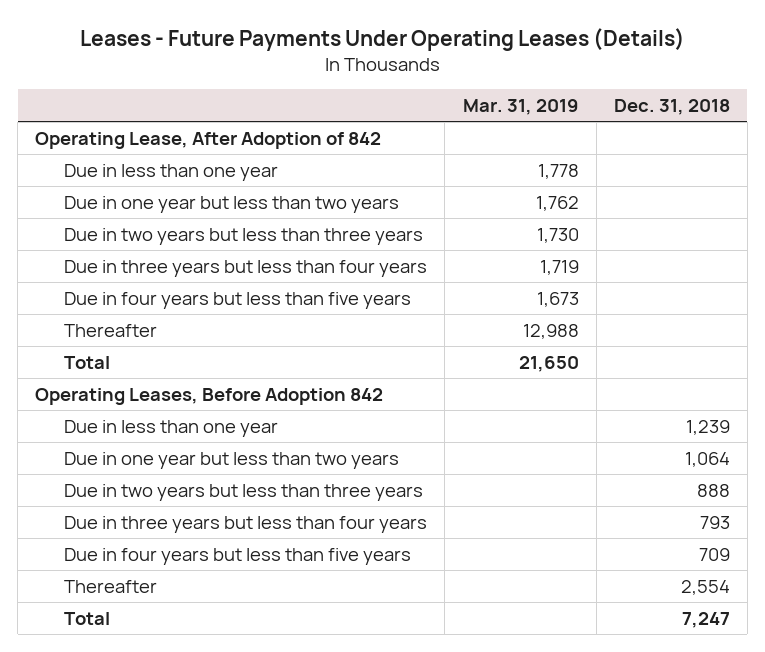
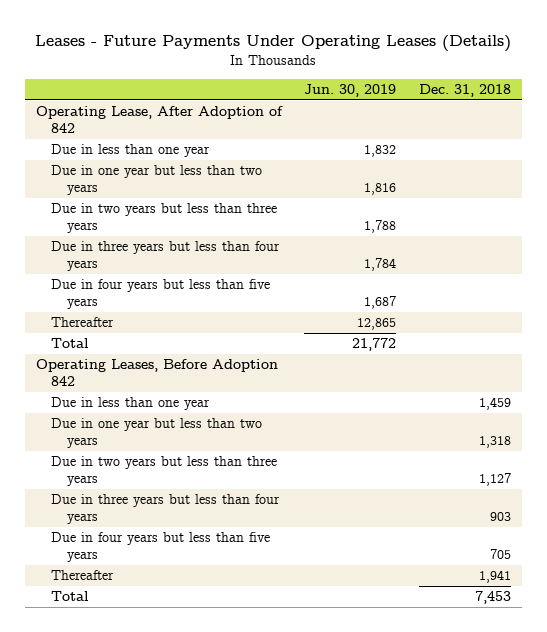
- | Mar. 31, 2019 | Dec. 31, 2018
+ | Jun. 30, 2019 | Dec. 31, 2018
- Due in less than one year | | 1,239
- Due in one year but less than two years | | 1,064
- Due in two years but less than three years | | 888
- Due in three years but less than four years | | 793
- Due in four years but less than five years | | 709
- Thereafter | | 2,554
- Total | | 7,247
+ Due in less than one year | | 1,459
+ Due in one year but less than two years | | 1,318
+ Due in two years but less than three years | | 1,127
+ Due in three years but less than four years | | 903
+ Due in four years but less than five years | | 705
+ Thereafter | | 1,941
+ Total | | 7,453

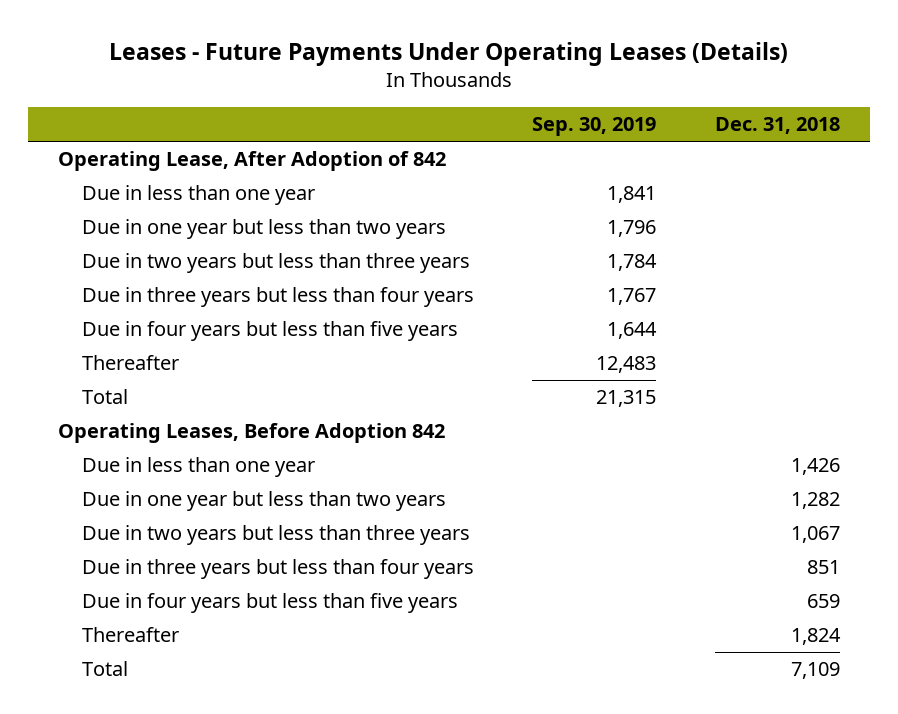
- | Jun. 30, 2019 | Dec. 31, 2018
+ | Sep. 30, 2019 | Dec. 31, 2018
- Due in less than one year | | 1,459
- Due in one year but less than two years | | 1,318
- Due in two years but less than three years | | 1,127
- Due in three years but less than four years | | 903
- Due in four years but less than five years | | 705
- Thereafter | | 1,941
- Total | | 7,453
+ Due in less than one year | | 1,426
+ Due in one year but less than two years | | 1,282
+ Due in two years but less than three years | | 1,067
+ Due in three years but less than four years | | 851
+ Due in four years but less than five years | | 659
+ Thereafter | | 1,824
+ Total | | 7,109

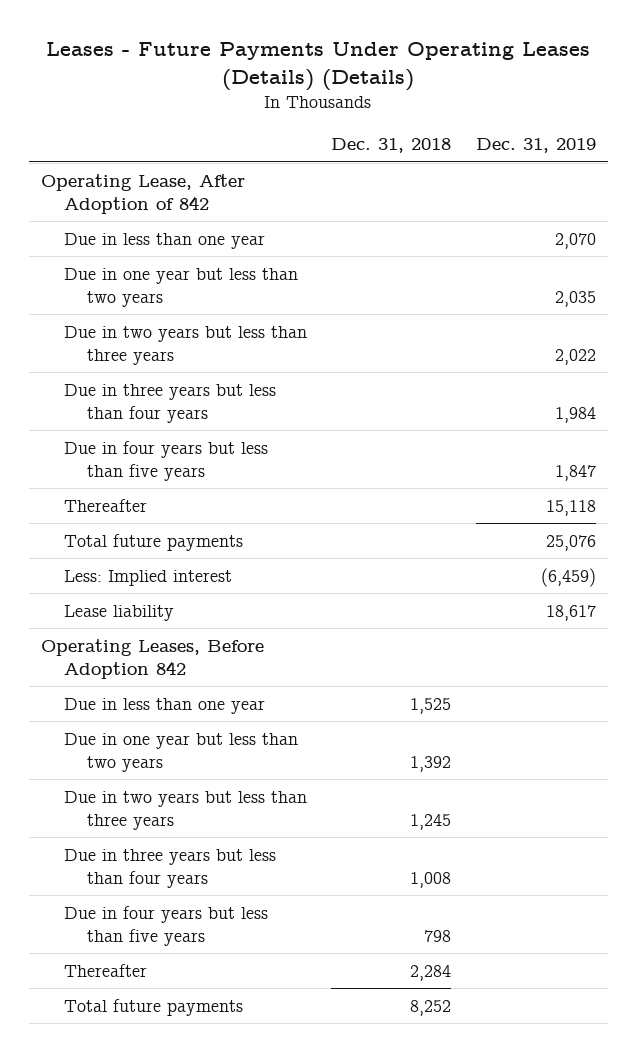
- Leases - Future Payments Under Operating Leases (Details)
+ Leases - Future Payments Under Operating Leases (Details) (Details)
- | Sep. 30, 2019 | Dec. 31, 2018
+ | Dec. 31, 2018 | Dec. 31, 2019
- Total | 21,315 |
+ Total future payments | | 25,076
+ Less: Implied interest | | (6,459)
+ Lease liability | | 18,617
- Due in less than one year | | 1,426
- Due in one year but less than two years | | 1,282
- Due in two years but less than three years | | 1,067
- Due in three years but less than four years | | 851
- Due in four years but less than five years | | 659
- Thereafter | | 1,824
- Total | | 7,109
+ Due in less than one year | 1,525 |
+ Due in one year but less than two years | 1,392 |
+ Due in two years but less than three years | 1,245 |
+ Due in three years but less than four years | 1,008 |
+ Due in four years but less than five years | 798 |
+ Thereafter | 2,284 |
+ Total future payments | 8,252 |

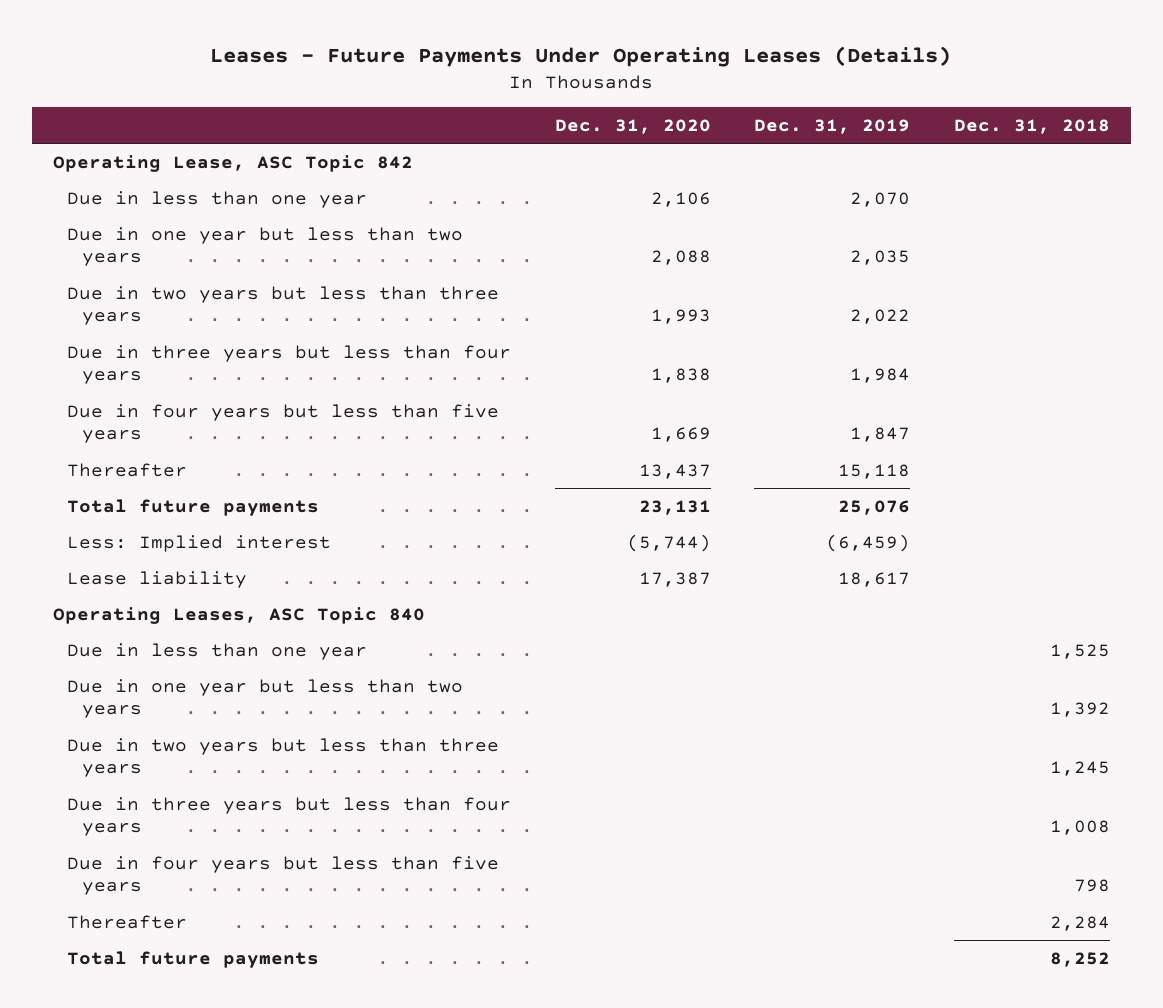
- Leases - Future Payments Under Operating Leases (Details) (Details)
+ Leases - Future Payments Under Operating Leases (Details)
- | Dec. 31, 2018 | Dec. 31, 2019
+ | Dec. 31, 2020 | Dec. 31, 2019 | Dec. 31, 2018
- Operating Lease, After Adoption of 842
+ Operating Lease, ASC Topic 842
- Operating Leases, Before Adoption 842
+ Operating Leases, ASC Topic 840

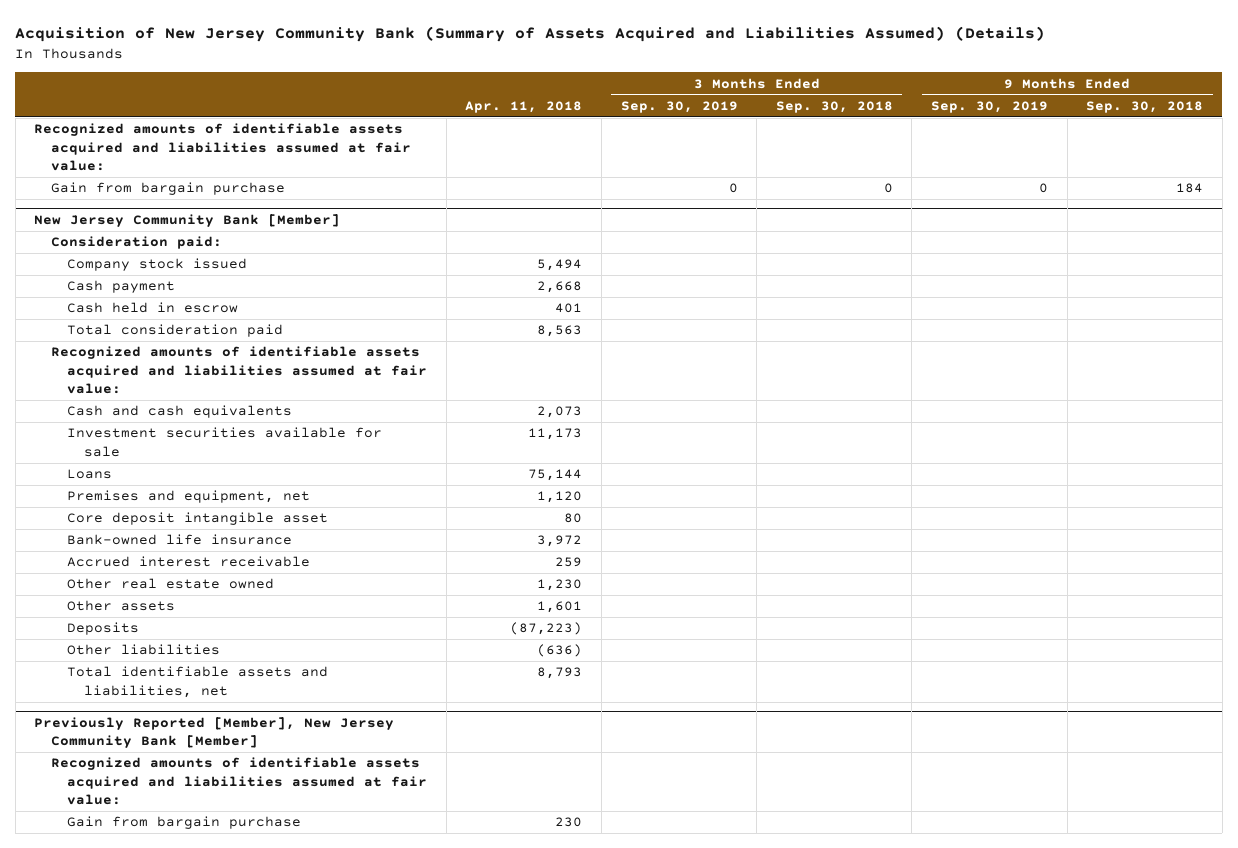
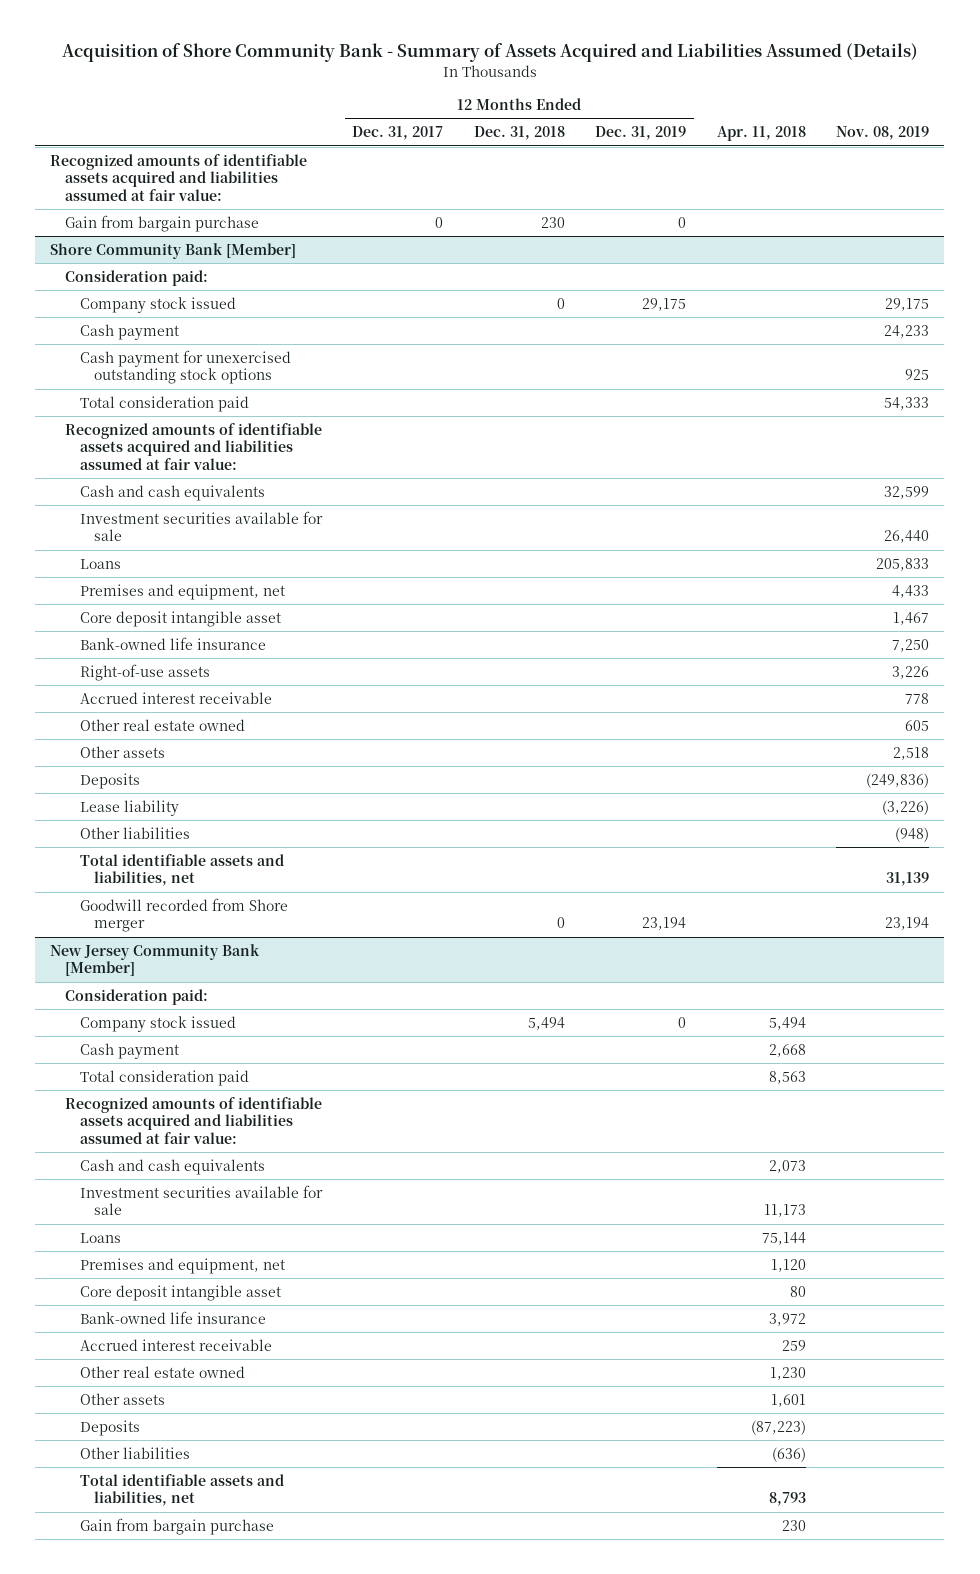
- Acquisition of New Jersey Community Bank (Summary of Assets Acquired and Liabilities Assumed) (Details)
+ Acquisition of Shore Community Bank - Summary of Assets Acquired and Liabilities Assumed (Details)
- | Apr. 11, 2018 | 3 Months Ended Sep. 30, 2019 | 3 Months Ended Sep. 30, 2018 | 9 Months Ended Sep. 30, 2019 | 9 Months Ended Sep. 30, 2018
+ | 12 Months Ended Dec. 31, 2017 | 12 Months Ended Dec. 31, 2018 | 12 Months Ended Dec. 31, 2019 | Apr. 11, 2018 | Nov. 08, 2019
+ Shore Community Bank [Member]
+ Consideration paid:
+ Company stock issued | | 0 | 29,175 | | 29,175
+ Cash payment | | | | | 24,233
+ Cash payment for unexercised outstanding stock options | | | | | 925
+ Total consideration paid | | | | | 54,333
+ Recognized amounts of identifiable assets acquired and liabilities assumed at fair value:
+ Cash and cash equivalents | | | | | 32,599
+ Investment securities available for sale | | | | | 26,440
+ Loans | | | | | 205,833
+ Premises and equipment, net | | | | | 4,433
+ Core deposit intangible asset | | | | | 1,467
+ Bank-owned life insurance | | | | | 7,250
+ Right-of-use assets | | | | | 3,226
+ Accrued interest receivable | | | | | 778
+ Other real estate owned | | | | | 605
+ Other assets | | | | | 2,518
+ Deposits | | | | | (249,836)
+ Lease liability | | | | | (3,226)
+ Other liabilities | | | | | (948)
+ Total identifiable assets and liabilities, net | | | | | 31,139
+ Goodwill recorded from Shore merger | | 0 | 23,194 | | 23,194
@ New Jersey Community Bank [Member]
- Cash held in escrow | 401 | | | |
- Previously Reported [Member], New Jersey Community Bank [Member]
- Recognized amounts of identifiable assets acquired and liabilities assumed at fair value:
- Gain from bargain purchase | 230 | | | |
@ New Jersey Community Bank [Member]
+ Gain from bargain purchase | | | | 230 |

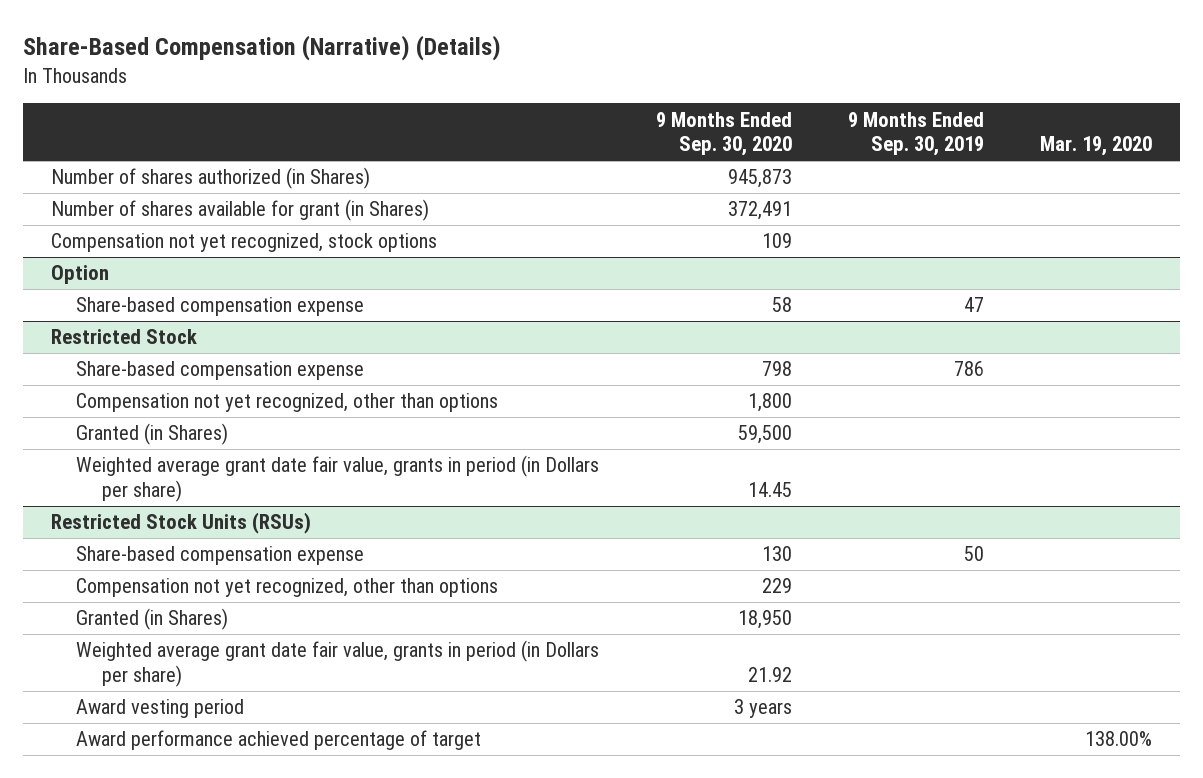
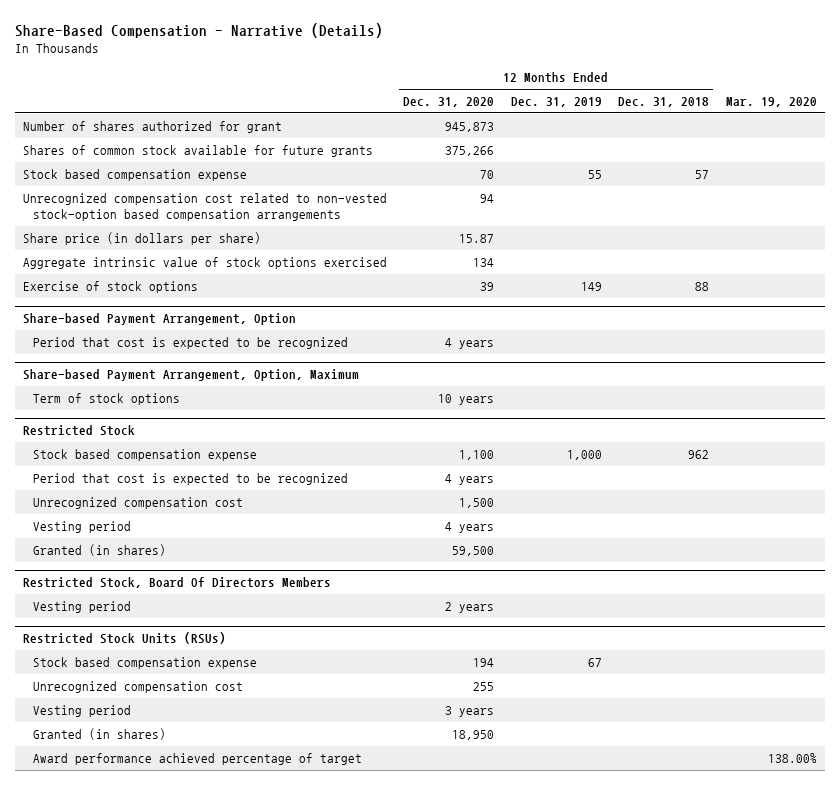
- Share-Based Compensation (Narrative) (Details)
+ Share-Based Compensation - Narrative (Details)
- | 9 Months Ended Sep. 30, 2020 | 9 Months Ended Sep. 30, 2019 | Mar. 19, 2020
+ | 12 Months Ended Dec. 31, 2020 | 12 Months Ended Dec. 31, 2019 | 12 Months Ended Dec. 31, 2018 | Mar. 19, 2020
- Number of shares authorized (in Shares) | 945,873 | |
- Number of shares available for grant (in Shares) | 372,491 | |
- Compensation not yet recognized, stock options | 109 | |
- Option
- Share-based compensation expense | 58 | 47 |
+ Number of shares authorized for grant | 945,873 | | |
+ Shares of common stock available for future grants | 375,266 | | |
+ Stock based compensation expense | 70 | 55 | 57 |
+ Unrecognized compensation cost related to non-vested stock-option based compensation arrangements | 94 | | |
+ Share price (in dollars per share) | 15.87 | | |
+ Aggregate intrinsic value of stock options exercised | 134 | | |
+ Exercise of stock options | 39 | 149 | 88 |
+ Share-based Payment Arrangement, Option
+ Period that cost is expected to be recognized | 4 years | | |
+ Share-based Payment Arrangement, Option, Maximum
+ Term of stock options | 10 years | | |
@ Restricted Stock
- Share-based compensation expense | 798 | 786 |
- Compensation not yet recognized, other than options | 1,800 | |
- Granted (in Shares) | 59,500 | |
- Weighted average grant date fair value, grants in period (in Dollars per share) | 14.45 | |
+ Stock based compensation expense | 1,100 | 1,000 | 962 |
+ Period that cost is expected to be recognized | 4 years | | |
+ Unrecognized compensation cost | 1,500 | | |
+ Vesting period | 4 years | | |
+ Granted (in shares) | 59,500 | | |
+ Restricted Stock, Board Of Directors Members
+ Vesting period | 2 years | | |
@ Restricted Stock Units (RSUs)
- Share-based compensation expense | 130 | 50 |
- Compensation not yet recognized, other than options | 229 | |
- Granted (in Shares) | 18,950 | |
- Weighted average grant date fair value, grants in period (in Dollars per share) | 21.92 | |
- Award vesting period | 3 years | |
+ Stock based compensation expense | 194 | 67 | |
+ Unrecognized compensation cost | 255 | | |
+ Vesting period | 3 years | | |
+ Granted (in shares) | 18,950 | | |

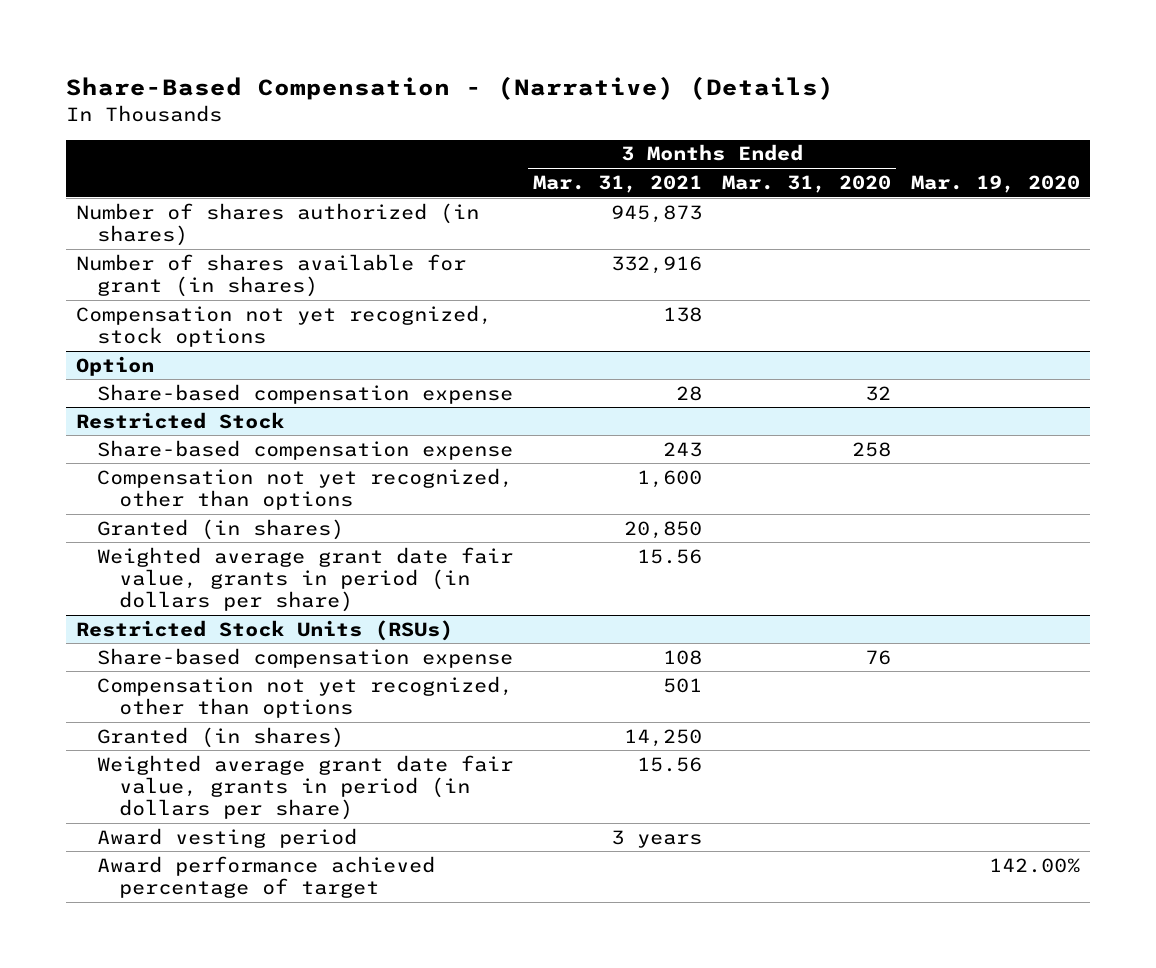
- Share-Based Compensation - Narrative (Details)
+ Share-Based Compensation - (Narrative) (Details)
- | 12 Months Ended Dec. 31, 2020 | 12 Months Ended Dec. 31, 2019 | 12 Months Ended Dec. 31, 2018 | Mar. 19, 2020
+ | 3 Months Ended Mar. 31, 2021 | 3 Months Ended Mar. 31, 2020 | Mar. 19, 2020
- Number of shares authorized for grant | 945,873 | | |
- Shares of common stock available for future grants | 375,266 | | |
- Stock based compensation expense | 70 | 55 | 57 |
- Unrecognized compensation cost related to non-vested stock-option based compensation arrangements | 94 | | |
- Share price (in dollars per share) | 15.87 | | |
- Aggregate intrinsic value of stock options exercised | 134 | | |
- Exercise of stock options | 39 | 149 | 88 |
- Share-based Payment Arrangement, Option
- Period that cost is expected to be recognized | 4 years | | |
- Share-based Payment Arrangement, Option, Maximum
- Term of stock options | 10 years | | |
+ Number of shares authorized (in shares) | 945,873 | |
+ Number of shares available for grant (in shares) | 332,916 | |
+ Compensation not yet recognized, stock options | 138 | |
+ Option
+ Share-based compensation expense | 28 | 32 |
@ Restricted Stock
- Stock based compensation expense | 1,100 | 1,000 | 962 |
- Period that cost is expected to be recognized | 4 years | | |
- Unrecognized compensation cost | 1,500 | | |
- Vesting period | 4 years | | |
+ Share-based compensation expense | 243 | 258 |
+ Compensation not yet recognized, other than options | 1,600 | |
- Restricted Stock, Board Of Directors Members
- Vesting period | 2 years | | |
@ Restricted Stock
+ Weighted average grant date fair value, grants in period (in dollars per share) | 15.56 | |
@ Restricted Stock Units (RSUs)
- Stock based compensation expense | 194 | 67 | |
- Unrecognized compensation cost | 255 | | |
- Vesting period | 3 years | | |
+ Share-based compensation expense | 108 | 76 |
+ Compensation not yet recognized, other than options | 501 | |
- Award performance achieved percentage of target | | | | 138.00%
+ Weighted average grant date fair value, grants in period (in dollars per share) | 15.56 | |
+ Award vesting period | 3 years | |
+ Award performance achieved percentage of target | | | 142.00%

